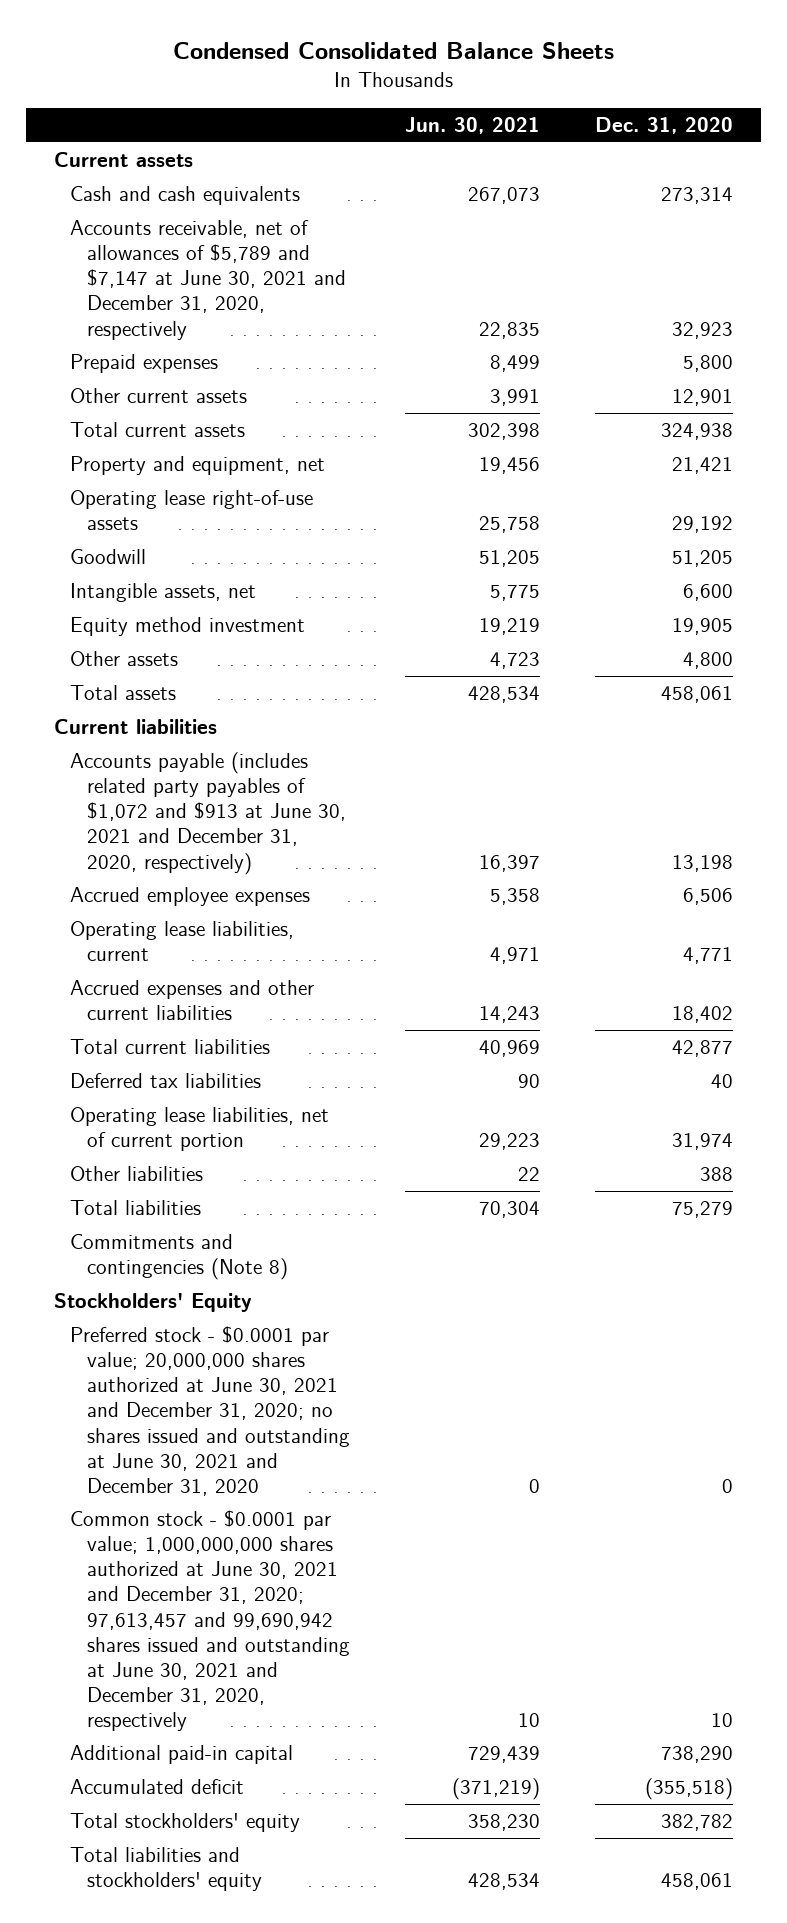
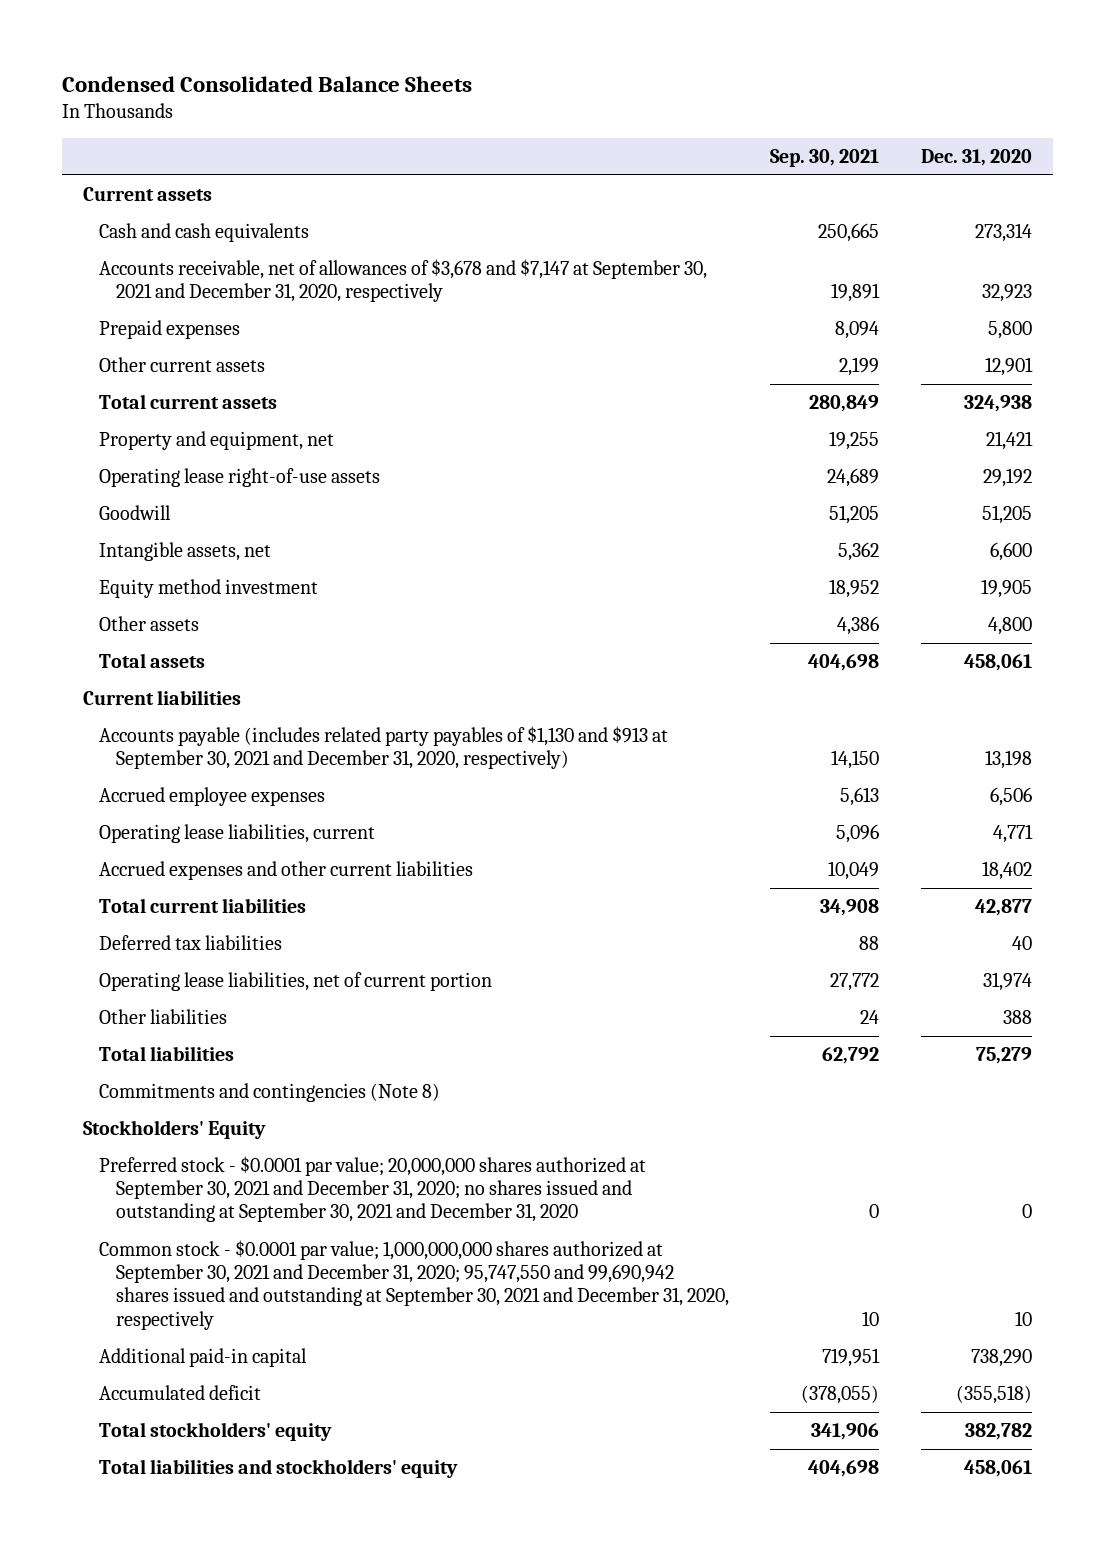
- | Jun. 30, 2021 | Dec. 31, 2020
+ | Sep. 30, 2021 | Dec. 31, 2020
- Accounts receivable, net of allowances of $5,789 and $7,147 at June 30, 2021 and December 31, 2020, respectively | 22,835 | 32,923
+ Accounts receivable, net of allowances of $3,678 and $7,147 at September 30, 2021 and December 31, 2020, respectively | 19,891 | 32,923
- Accounts payable (includes related party payables of $1,072 and $913 at June 30, 2021 and December 31, 2020, respectively) | 16,397 | 13,198
+ Accounts payable (includes related party payables of $1,130 and $913 at September 30, 2021 and December 31, 2020, respectively) | 14,150 | 13,198
- Preferred stock - $0.0001 par value; 20,000,000 shares authorized at June 30, 2021 and December 31, 2020; no shares issued and outstanding at June 30, 2021 and December 31, 2020 | 0 | 0
- Common stock - $0.0001 par value; 1,000,000,000 shares authorized at June 30, 2021 and December 31, 2020; 97,613,457 and 99,690,942 shares issued and outstanding at June 30, 2021 and December 31, 2020, respectively | 10 | 10
+ Preferred stock - $0.0001 par value; 20,000,000 shares authorized at September 30, 2021 and December 31, 2020; no shares issued and outstanding at September 30, 2021 and December 31, 2020 | 0 | 0
+ Common stock - $0.0001 par value; 1,000,000,000 shares authorized at September 30, 2021 and December 31, 2020; 95,747,550 and 99,690,942 shares issued and outstanding at September 30, 2021 and December 31, 2020, respectively | 10 | 10

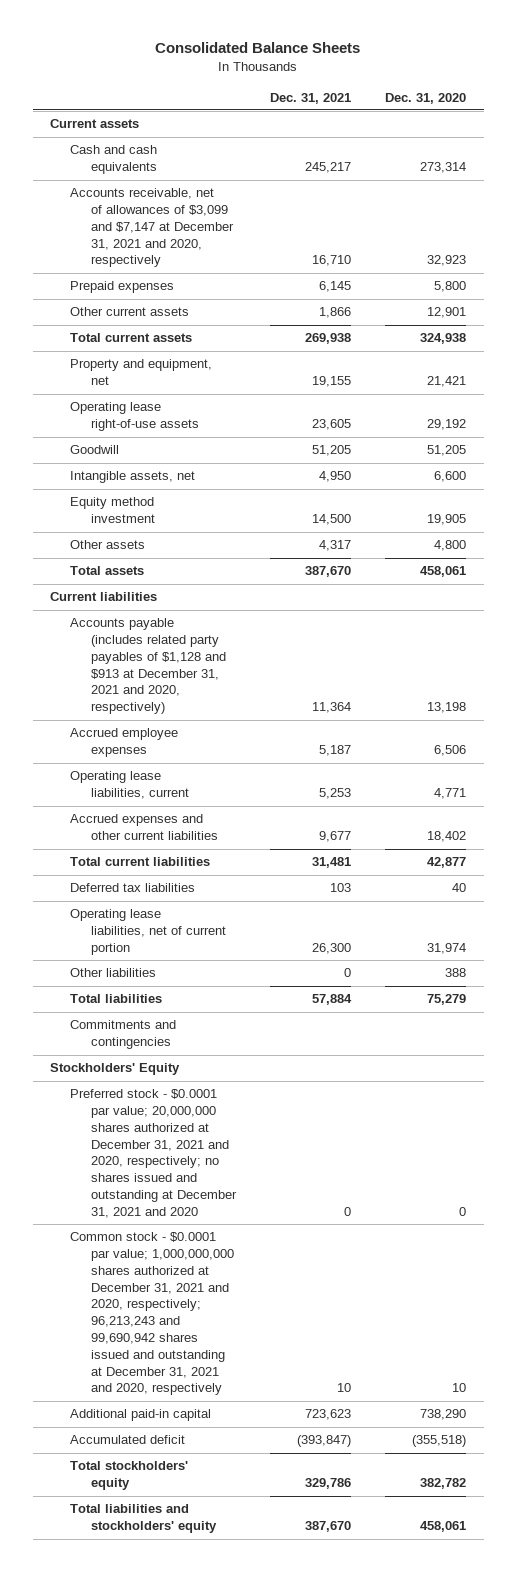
- Condensed Consolidated Balance Sheets
+ Consolidated Balance Sheets
- | Sep. 30, 2021 | Dec. 31, 2020
+ | Dec. 31, 2021 | Dec. 31, 2020
- Accounts receivable, net of allowances of $3,678 and $7,147 at September 30, 2021 and December 31, 2020, respectively | 19,891 | 32,923
+ Accounts receivable, net of allowances of $3,099 and $7,147 at December 31, 2021 and 2020, respectively | 16,710 | 32,923
- Accounts payable (includes related party payables of $1,130 and $913 at September 30, 2021 and December 31, 2020, respectively) | 14,150 | 13,198
+ Accounts payable (includes related party payables of $1,128 and $913 at December 31, 2021 and 2020, respectively) | 11,364 | 13,198
- Commitments and contingencies (Note 8)
+ Commitments and contingencies
- Preferred stock - $0.0001 par value; 20,000,000 shares authorized at September 30, 2021 and December 31, 2020; no shares issued and outstanding at September 30, 2021 and December 31, 2020 | 0 | 0
- Common stock - $0.0001 par value; 1,000,000,000 shares authorized at September 30, 2021 and December 31, 2020; 95,747,550 and 99,690,942 shares issued and outstanding at September 30, 2021 and December 31, 2020, respectively | 10 | 10
+ Preferred stock - $0.0001 par value; 20,000,000 shares authorized at December 31, 2021 and 2020, respectively; no shares issued and outstanding at December 31, 2021 and 2020 | 0 | 0
+ Common stock - $0.0001 par value; 1,000,000,000 shares authorized at December 31, 2021 and 2020, respectively; 96,213,243 and 99,690,942 shares issued and outstanding at December 31, 2021 and 2020, respectively | 10 | 10

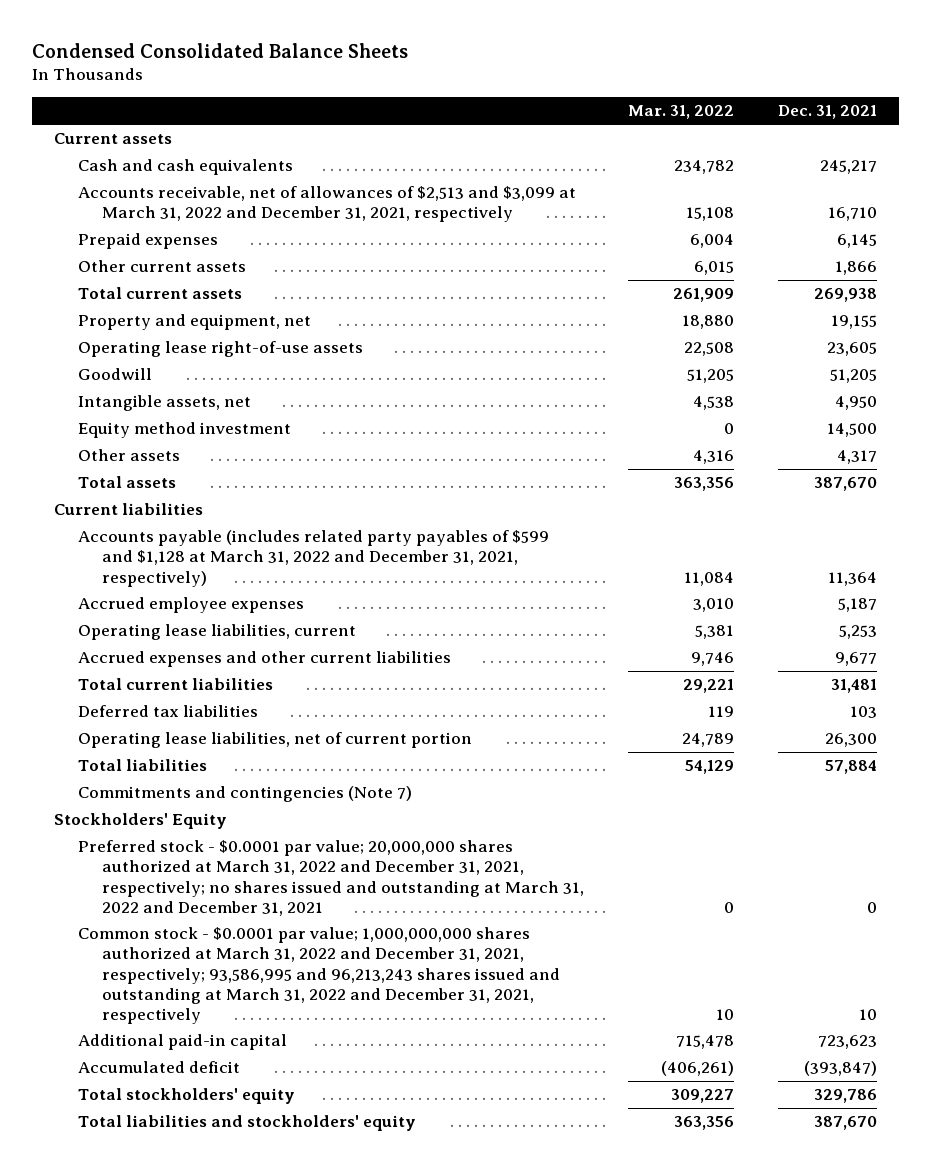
- Consolidated Balance Sheets
+ Condensed Consolidated Balance Sheets
- | Dec. 31, 2021 | Dec. 31, 2020
+ | Mar. 31, 2022 | Dec. 31, 2021
- Accounts receivable, net of allowances of $3,099 and $7,147 at December 31, 2021 and 2020, respectively | 16,710 | 32,923
+ Accounts receivable, net of allowances of $2,513 and $3,099 at March 31, 2022 and December 31, 2021, respectively | 15,108 | 16,710
- Accounts payable (includes related party payables of $1,128 and $913 at December 31, 2021 and 2020, respectively) | 11,364 | 13,198
+ Accounts payable (includes related party payables of $599 and $1,128 at March 31, 2022 and December 31, 2021, respectively) | 11,084 | 11,364
- Other liabilities | 0 | 388
- Commitments and contingencies
+ Commitments and contingencies (Note 7)
- Preferred stock - $0.0001 par value; 20,000,000 shares authorized at December 31, 2021 and 2020, respectively; no shares issued and outstanding at December 31, 2021 and 2020 | 0 | 0
- Common stock - $0.0001 par value; 1,000,000,000 shares authorized at December 31, 2021 and 2020, respectively; 96,213,243 and 99,690,942 shares issued and outstanding at December 31, 2021 and 2020, respectively | 10 | 10
+ Preferred stock - $0.0001 par value; 20,000,000 shares authorized at March 31, 2022 and December 31, 2021, respectively; no shares issued and outstanding at March 31, 2022 and December 31, 2021 | 0 | 0
+ Common stock - $0.0001 par value; 1,000,000,000 shares authorized at March 31, 2022 and December 31, 2021, respectively; 93,586,995 and 96,213,243 shares issued and outstanding at March 31, 2022 and December 31, 2021, respectively | 10 | 10

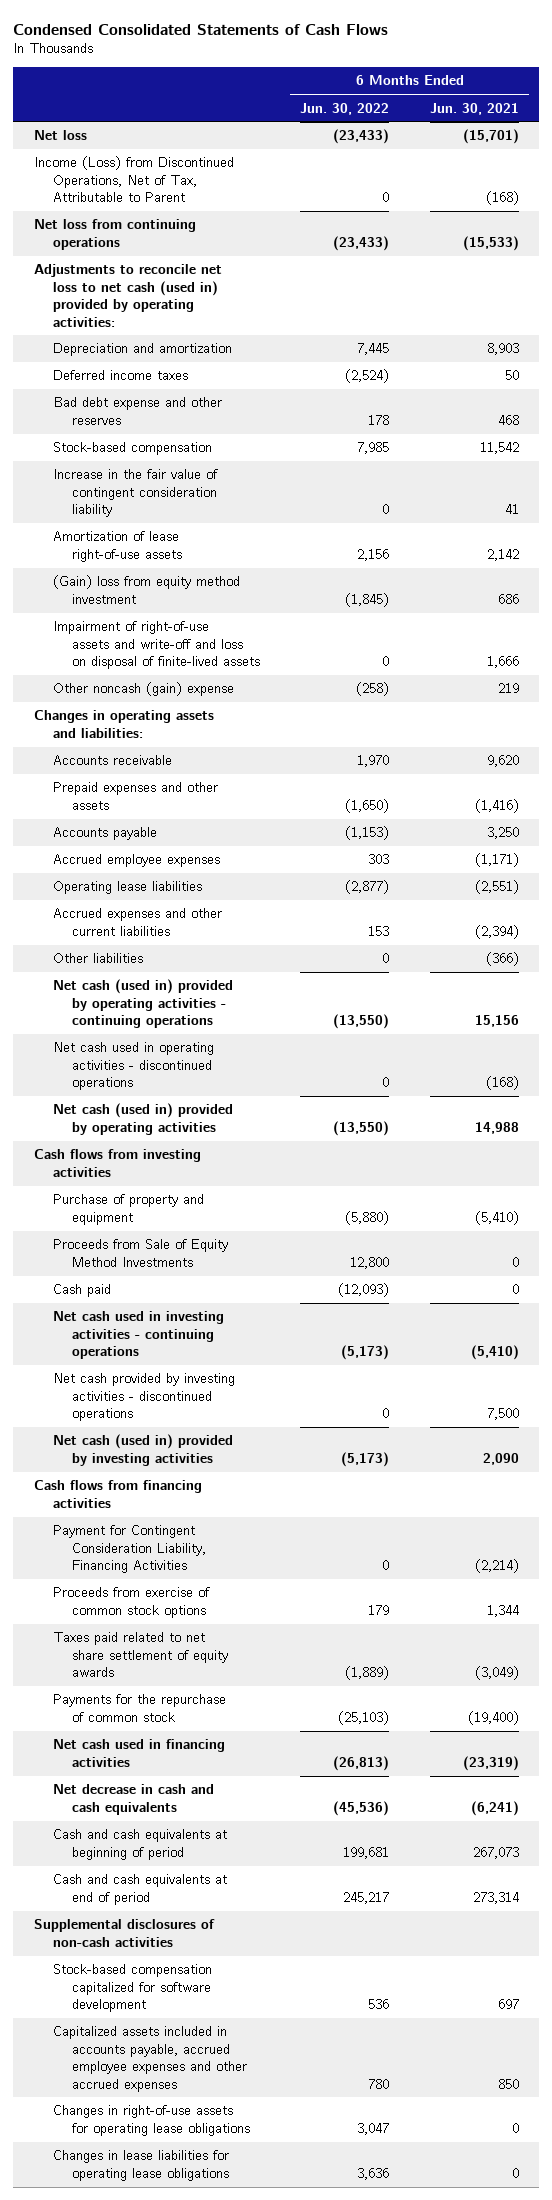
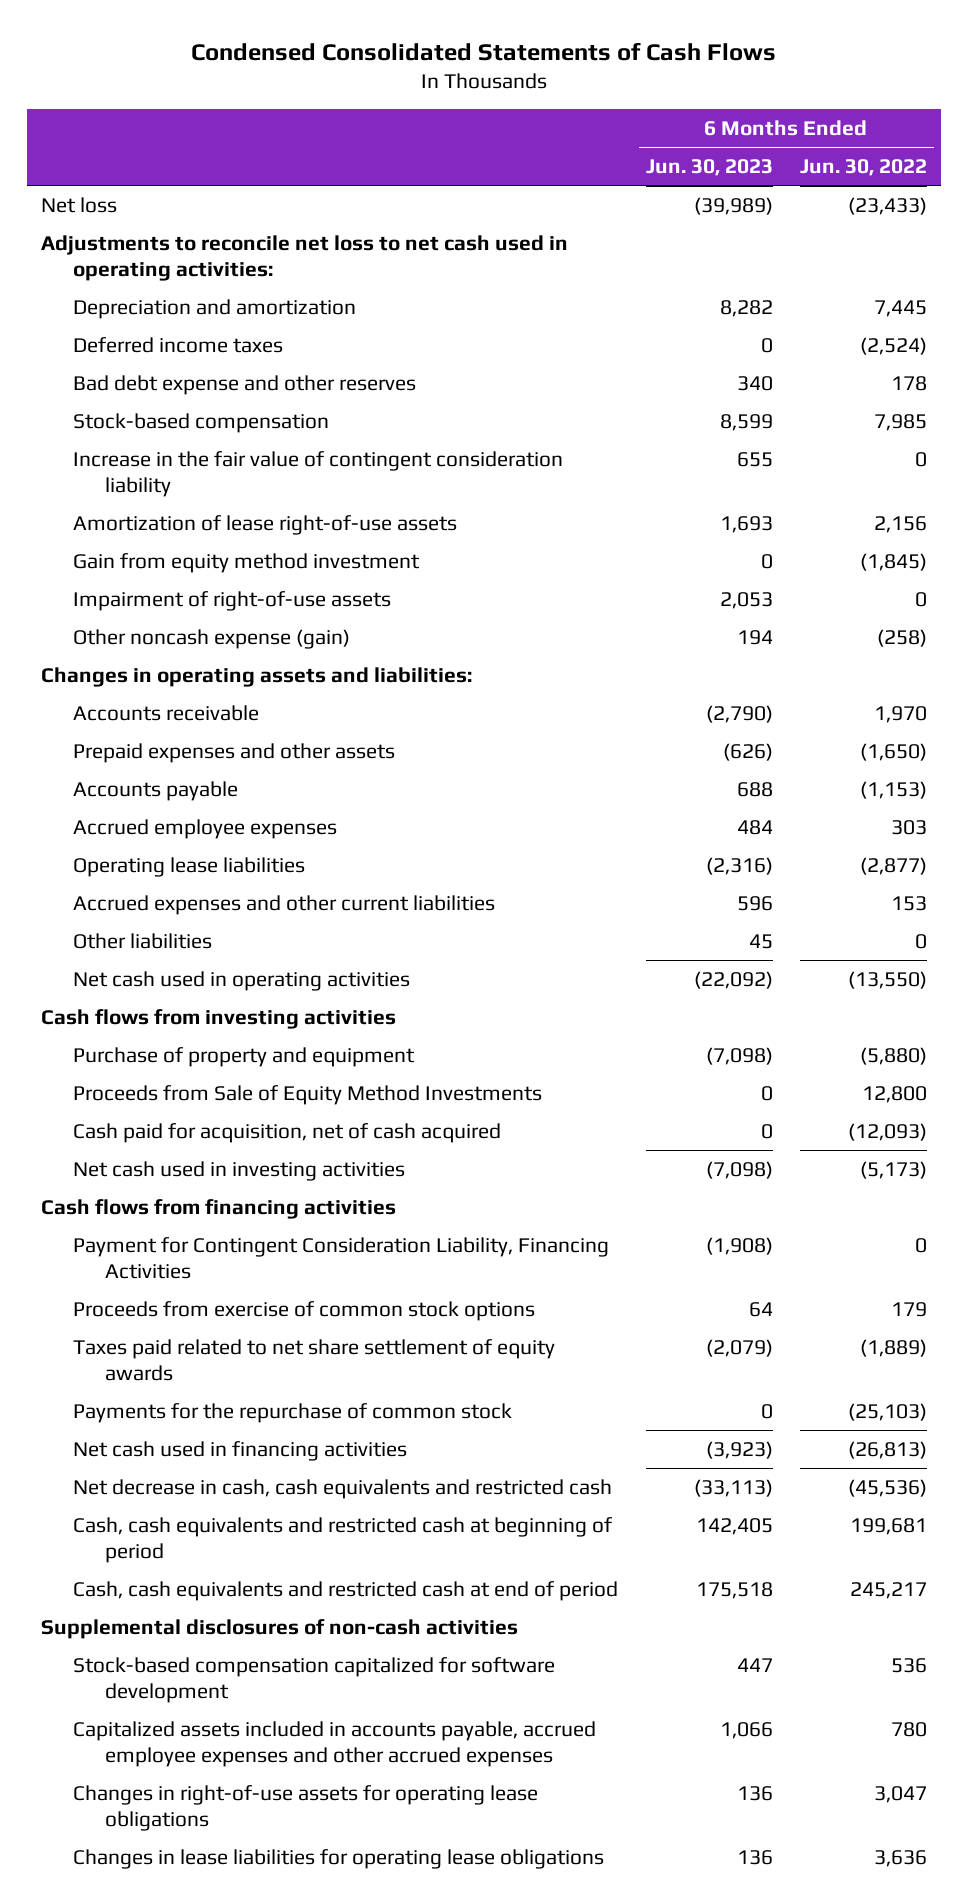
- | 6 Months Ended Jun. 30, 2022 | 6 Months Ended Jun. 30, 2021
+ | 6 Months Ended Jun. 30, 2023 | 6 Months Ended Jun. 30, 2022
- Income (Loss) from Discontinued Operations, Net of Tax, Attributable to Parent | 0 | (168)
- Net loss from continuing operations | (23,433) | (15,533)
- Adjustments to reconcile net loss to net cash (used in) provided by operating activities:
+ Adjustments to reconcile net loss to net cash used in operating activities:
- (Gain) loss from equity method investment | (1,845) | 686
- Impairment of right-of-use assets and write-off and loss on disposal of finite-lived assets | 0 | 1,666
- Other noncash (gain) expense | (258) | 219
+ Gain from equity method investment | 0 | (1,845)
+ Impairment of right-of-use assets | 2,053 | 0
+ Other noncash expense (gain) | 194 | (258)
- Net cash (used in) provided by operating activities - continuing operations | (13,550) | 15,156
- Net cash used in operating activities - discontinued operations | 0 | (168)
- Net cash (used in) provided by operating activities | (13,550) | 14,988
+ Net cash used in operating activities | (22,092) | (13,550)
- Cash paid | (12,093) | 0
- Net cash used in investing activities - continuing operations | (5,173) | (5,410)
- Net cash provided by investing activities - discontinued operations | 0 | 7,500
- Net cash (used in) provided by investing activities | (5,173) | 2,090
+ Cash paid for acquisition, net of cash acquired | 0 | (12,093)
+ Net cash used in investing activities | (7,098) | (5,173)
- Net decrease in cash and cash equivalents | (45,536) | (6,241)
- Cash and cash equivalents at beginning of period | 199,681 | 267,073
- Cash and cash equivalents at end of period | 245,217 | 273,314
+ Net decrease in cash, cash equivalents and restricted cash | (33,113) | (45,536)
+ Cash, cash equivalents and restricted cash at beginning of period | 142,405 | 199,681
+ Cash, cash equivalents and restricted cash at end of period | 175,518 | 245,217

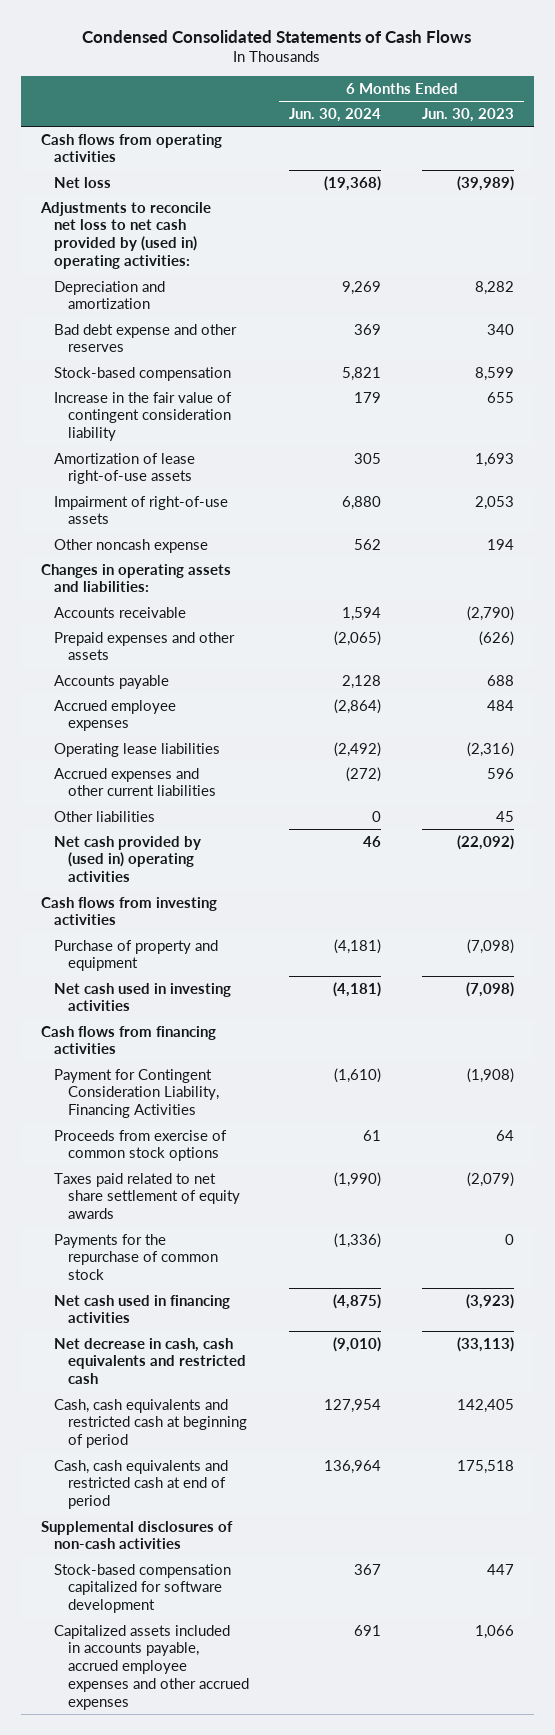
- | 6 Months Ended Jun. 30, 2023 | 6 Months Ended Jun. 30, 2022
+ | 6 Months Ended Jun. 30, 2024 | 6 Months Ended Jun. 30, 2023
+ Cash flows from operating activities
- Adjustments to reconcile net loss to net cash used in operating activities:
+ Adjustments to reconcile net loss to net cash provided by (used in) operating activities:
- Deferred income taxes | 0 | (2,524)
- Gain from equity method investment | 0 | (1,845)
- Other noncash expense (gain) | 194 | (258)
+ Other noncash expense | 562 | 194
- Net cash used in operating activities | (22,092) | (13,550)
+ Net cash provided by (used in) operating activities | 46 | (22,092)
- Proceeds from Sale of Equity Method Investments | 0 | 12,800
- Cash paid for acquisition, net of cash acquired | 0 | (12,093)
- Changes in right-of-use assets for operating lease obligations | 136 | 3,047
- Changes in lease liabilities for operating lease obligations | 136 | 3,636

